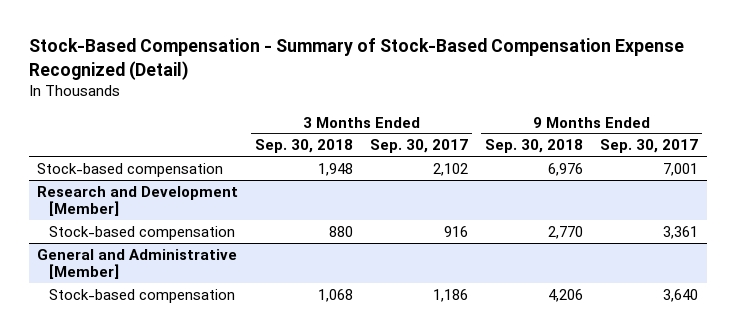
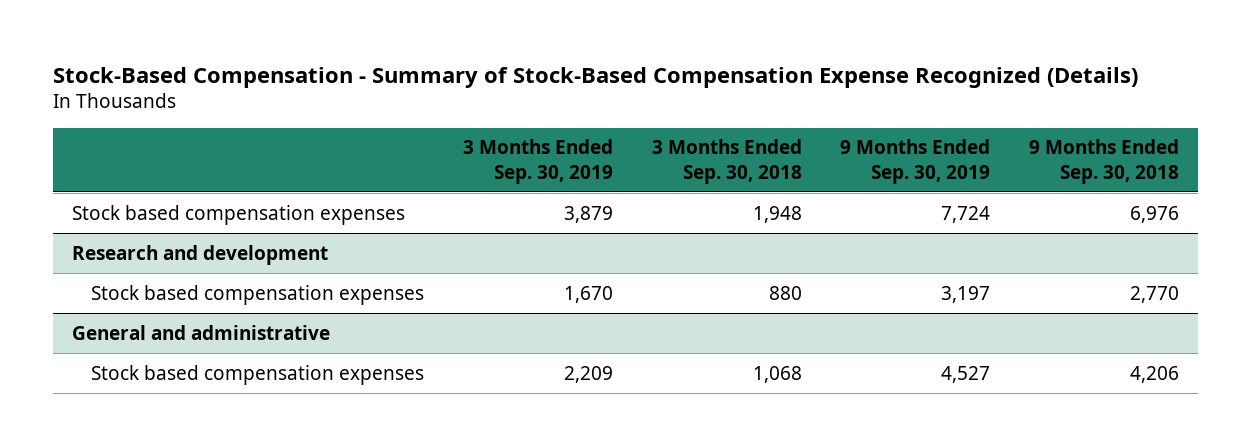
- Stock-Based Compensation - Summary of Stock-Based Compensation Expense Recognized (Detail)
+ Stock-Based Compensation - Summary of Stock-Based Compensation Expense Recognized (Details)
- | 3 Months Ended Sep. 30, 2018 | 3 Months Ended Sep. 30, 2017 | 9 Months Ended Sep. 30, 2018 | 9 Months Ended Sep. 30, 2017
+ | 3 Months Ended Sep. 30, 2019 | 3 Months Ended Sep. 30, 2018 | 9 Months Ended Sep. 30, 2019 | 9 Months Ended Sep. 30, 2018
- Stock-based compensation | 1,948 | 2,102 | 6,976 | 7,001
- Research and Development [Member]
- Stock-based compensation | 880 | 916 | 2,770 | 3,361
- General and Administrative [Member]
- Stock-based compensation | 1,068 | 1,186 | 4,206 | 3,640
+ Stock based compensation expenses | 3,879 | 1,948 | 7,724 | 6,976
+ Research and development
+ Stock based compensation expenses | 1,670 | 880 | 3,197 | 2,770
+ General and administrative
+ Stock based compensation expenses | 2,209 | 1,068 | 4,527 | 4,206

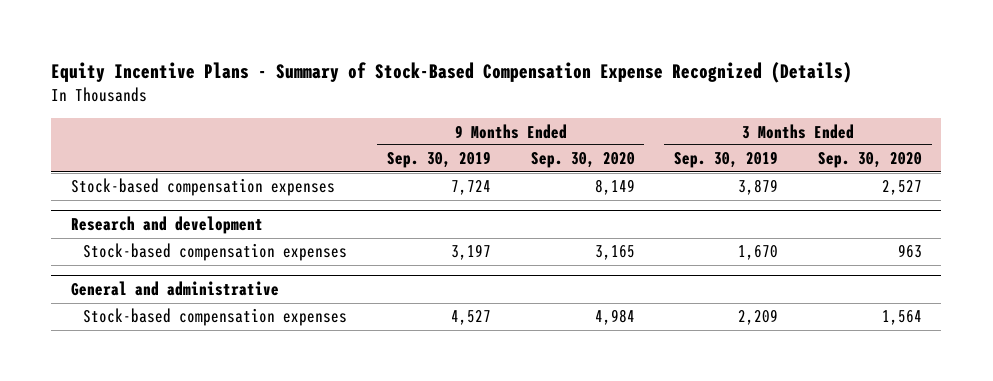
- Stock-Based Compensation - Summary of Stock-Based Compensation Expense Recognized (Details)
+ Equity Incentive Plans - Summary of Stock-Based Compensation Expense Recognized (Details)
- | 3 Months Ended Sep. 30, 2019 | 3 Months Ended Sep. 30, 2018 | 9 Months Ended Sep. 30, 2019 | 9 Months Ended Sep. 30, 2018
+ | 9 Months Ended Sep. 30, 2019 | 9 Months Ended Sep. 30, 2020 | 3 Months Ended Sep. 30, 2019 | 3 Months Ended Sep. 30, 2020
- Stock based compensation expenses | 3,879 | 1,948 | 7,724 | 6,976
+ Stock-based compensation expenses | 7,724 | 8,149 | 3,879 | 2,527
@ Research and development
- Stock based compensation expenses | 1,670 | 880 | 3,197 | 2,770
+ Stock-based compensation expenses | 3,197 | 3,165 | 1,670 | 963
@ General and administrative
- Stock based compensation expenses | 2,209 | 1,068 | 4,527 | 4,206
+ Stock-based compensation expenses | 4,527 | 4,984 | 2,209 | 1,564

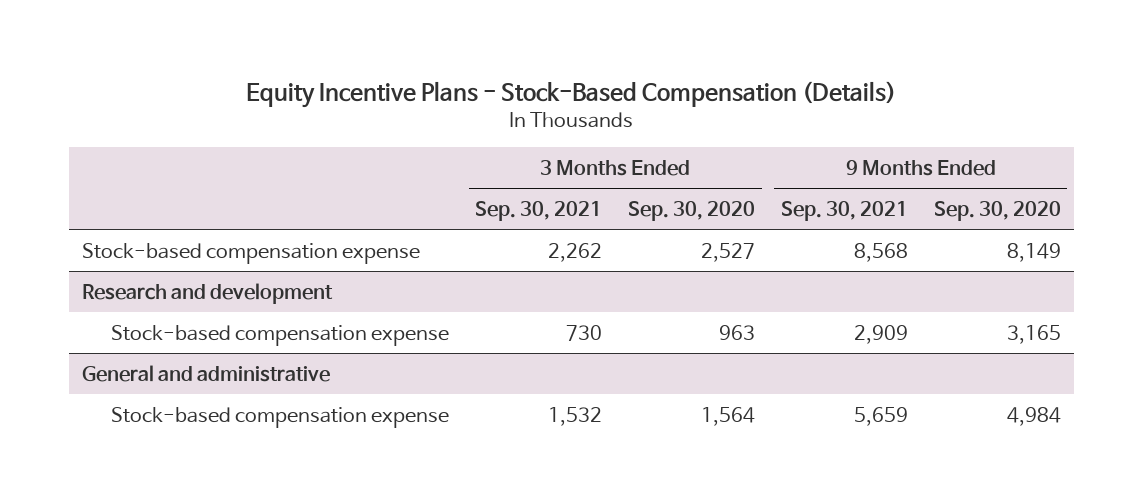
- Equity Incentive Plans - Summary of Stock-Based Compensation Expense Recognized (Details)
+ Equity Incentive Plans - Stock-Based Compensation (Details)
- | 9 Months Ended Sep. 30, 2019 | 9 Months Ended Sep. 30, 2020 | 3 Months Ended Sep. 30, 2019 | 3 Months Ended Sep. 30, 2020
+ | 3 Months Ended Sep. 30, 2021 | 3 Months Ended Sep. 30, 2020 | 9 Months Ended Sep. 30, 2021 | 9 Months Ended Sep. 30, 2020
- Stock-based compensation expenses | 7,724 | 8,149 | 3,879 | 2,527
+ Stock-based compensation expense | 2,262 | 2,527 | 8,568 | 8,149
@ Research and development
- Stock-based compensation expenses | 3,197 | 3,165 | 1,670 | 963
+ Stock-based compensation expense | 730 | 963 | 2,909 | 3,165
@ General and administrative
- Stock-based compensation expenses | 4,527 | 4,984 | 2,209 | 1,564
+ Stock-based compensation expense | 1,532 | 1,564 | 5,659 | 4,984

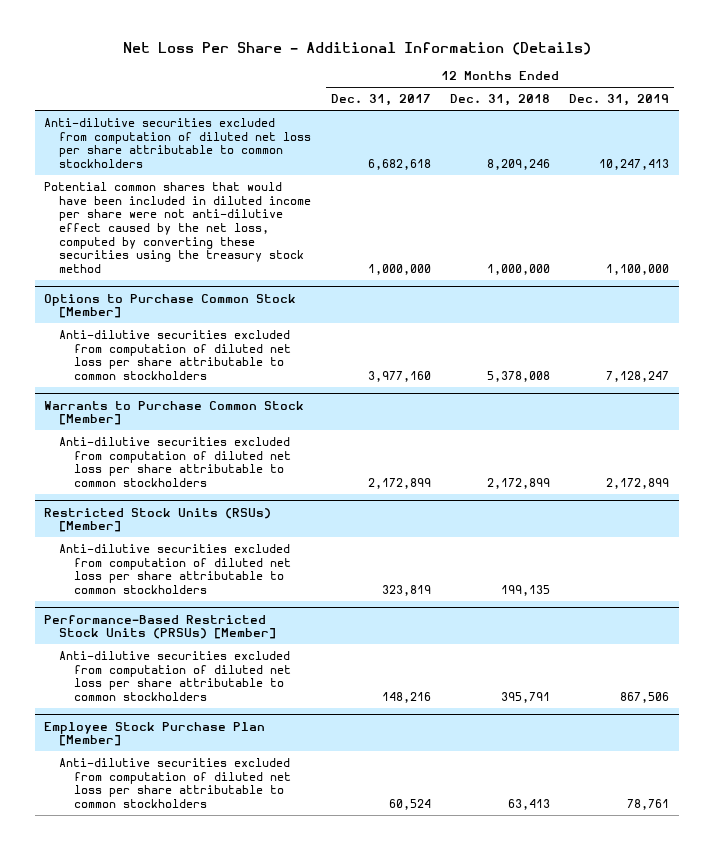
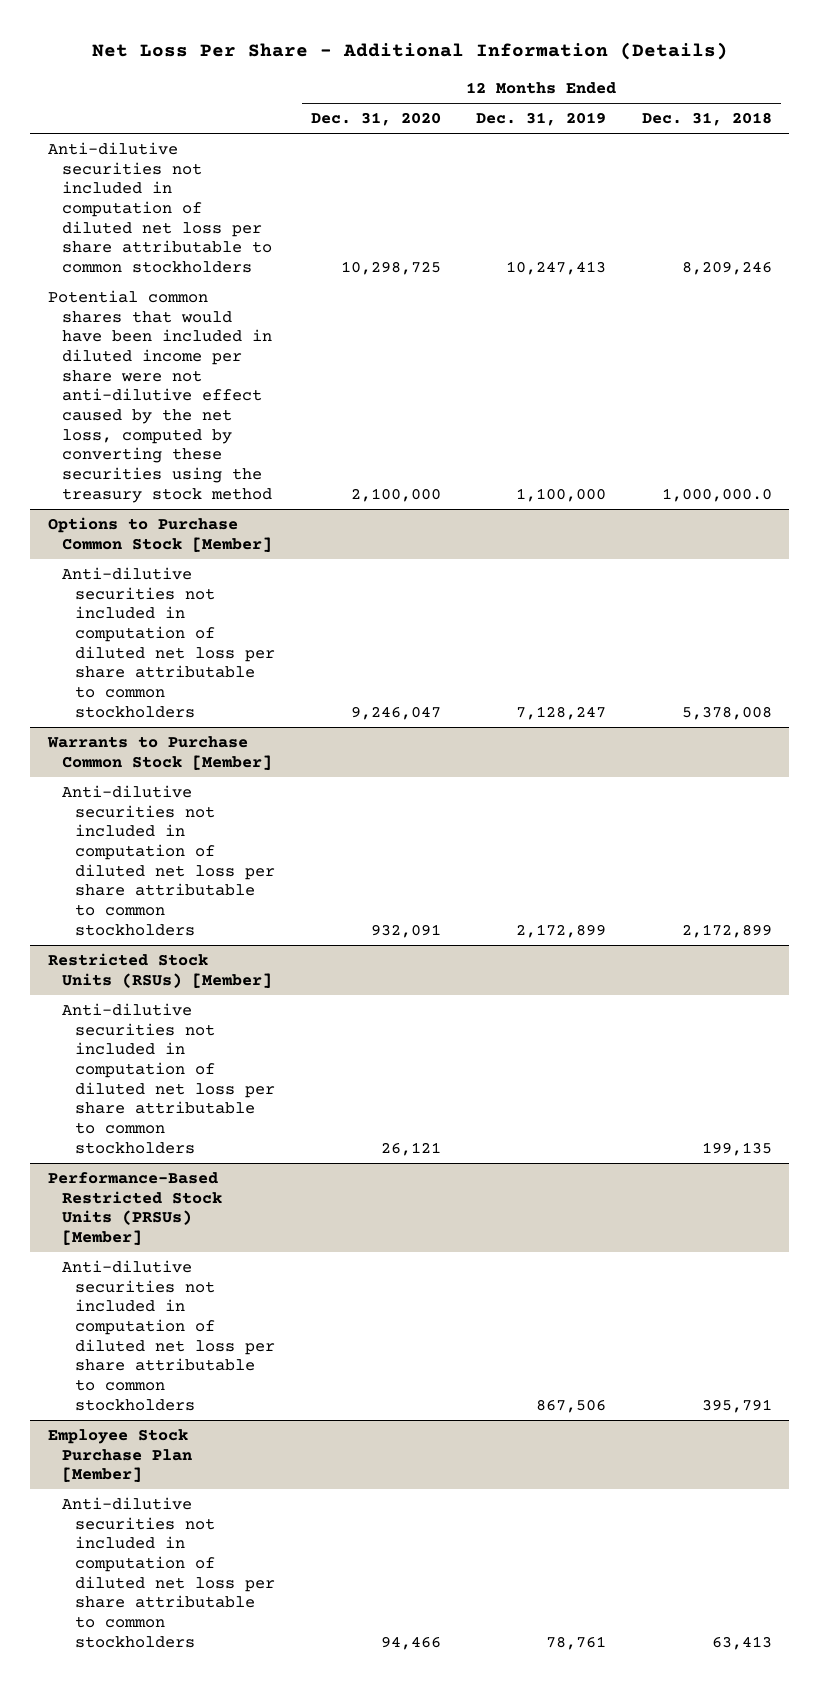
- | 12 Months Ended Dec. 31, 2017 | 12 Months Ended Dec. 31, 2018 | 12 Months Ended Dec. 31, 2019
+ | 12 Months Ended Dec. 31, 2020 | 12 Months Ended Dec. 31, 2019 | 12 Months Ended Dec. 31, 2018
- Anti-dilutive securities excluded from computation of diluted net loss per share attributable to common stockholders | 6,682,618 | 8,209,246 | 10,247,413
- Potential common shares that would have been included in diluted income per share were not anti-dilutive effect caused by the net loss, computed by converting these securities using the treasury stock method | 1,000,000 | 1,000,000 | 1,100,000
+ Anti-dilutive securities not included in computation of diluted net loss per share attributable to common stockholders | 10,298,725 | 10,247,413 | 8,209,246
+ Potential common shares that would have been included in diluted income per share were not anti-dilutive effect caused by the net loss, computed by converting these securities using the treasury stock method | 2,100,000 | 1,100,000 | 1,000,000.0
@ Options to Purchase Common Stock [Member]
- Anti-dilutive securities excluded from computation of diluted net loss per share attributable to common stockholders | 3,977,160 | 5,378,008 | 7,128,247
+ Anti-dilutive securities not included in computation of diluted net loss per share attributable to common stockholders | 9,246,047 | 7,128,247 | 5,378,008
@ Warrants to Purchase Common Stock [Member]
- Anti-dilutive securities excluded from computation of diluted net loss per share attributable to common stockholders | 2,172,899 | 2,172,899 | 2,172,899
+ Anti-dilutive securities not included in computation of diluted net loss per share attributable to common stockholders | 932,091 | 2,172,899 | 2,172,899
@ Restricted Stock Units (RSUs) [Member]
- Anti-dilutive securities excluded from computation of diluted net loss per share attributable to common stockholders | 323,819 | 199,135 |
+ Anti-dilutive securities not included in computation of diluted net loss per share attributable to common stockholders | 26,121 | | 199,135
@ Performance-Based Restricted Stock Units (PRSUs) [Member]
- Anti-dilutive securities excluded from computation of diluted net loss per share attributable to common stockholders | 148,216 | 395,791 | 867,506
+ Anti-dilutive securities not included in computation of diluted net loss per share attributable to common stockholders | | 867,506 | 395,791
@ Employee Stock Purchase Plan [Member]
- Anti-dilutive securities excluded from computation of diluted net loss per share attributable to common stockholders | 60,524 | 63,413 | 78,761
+ Anti-dilutive securities not included in computation of diluted net loss per share attributable to common stockholders | 94,466 | 78,761 | 63,413

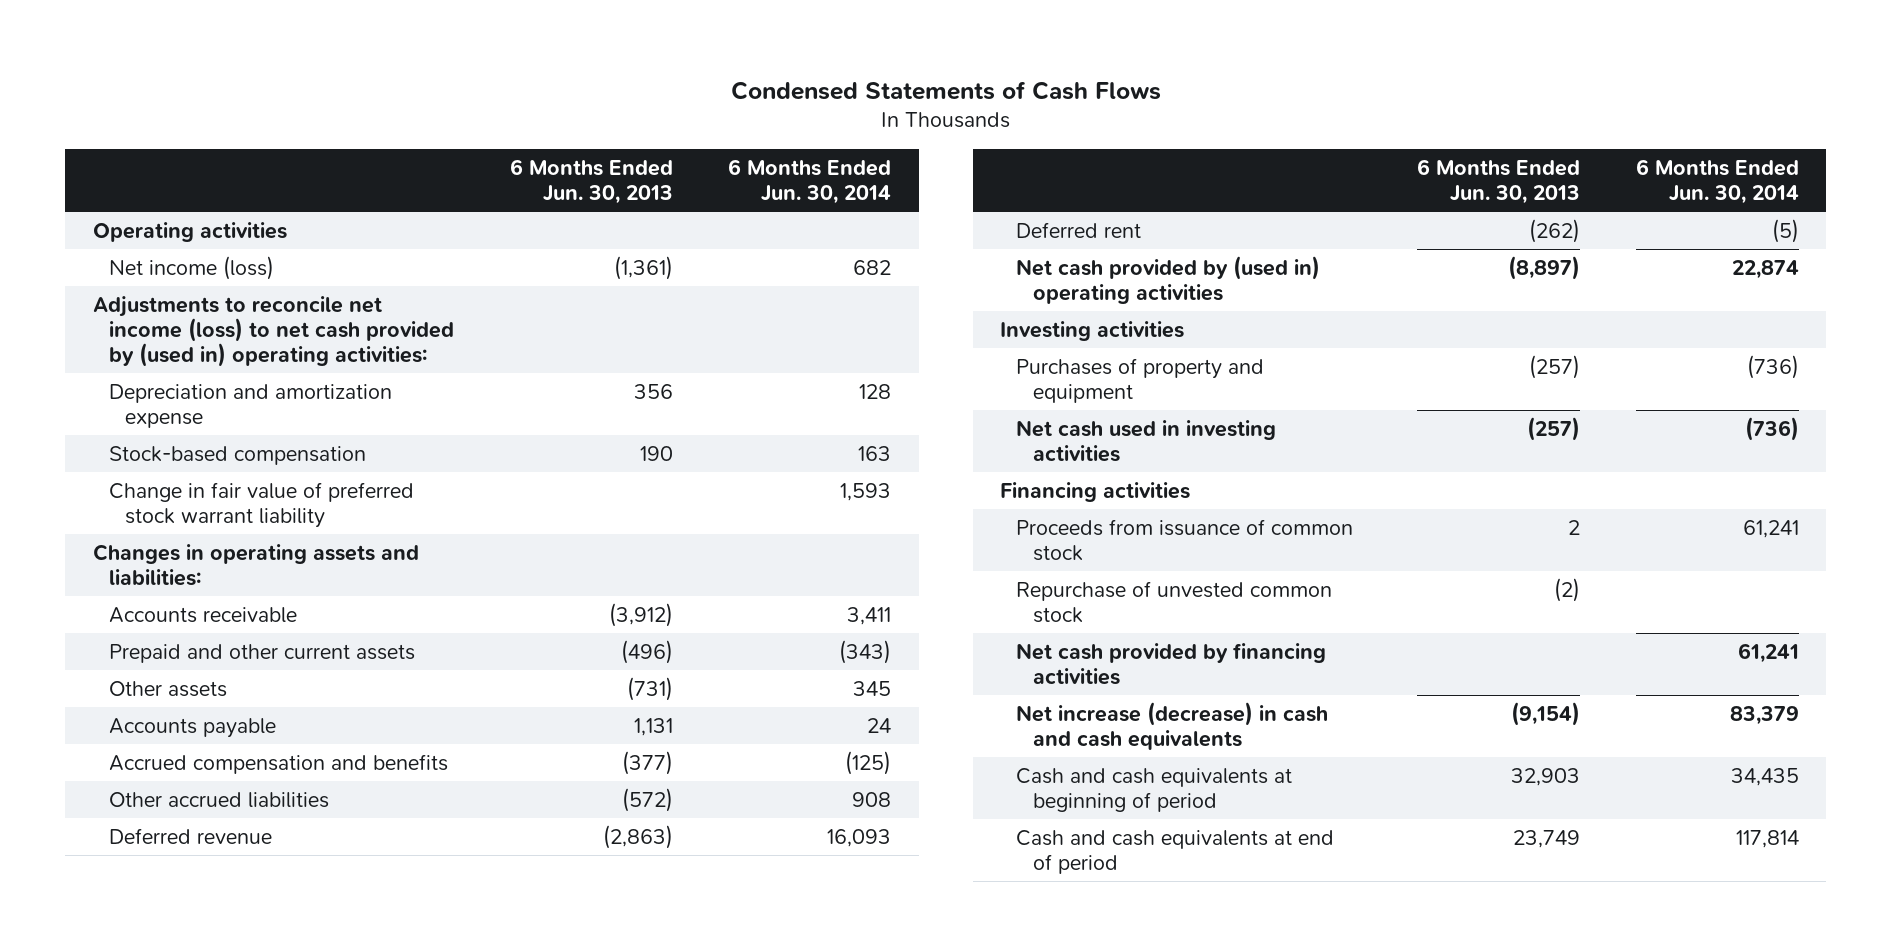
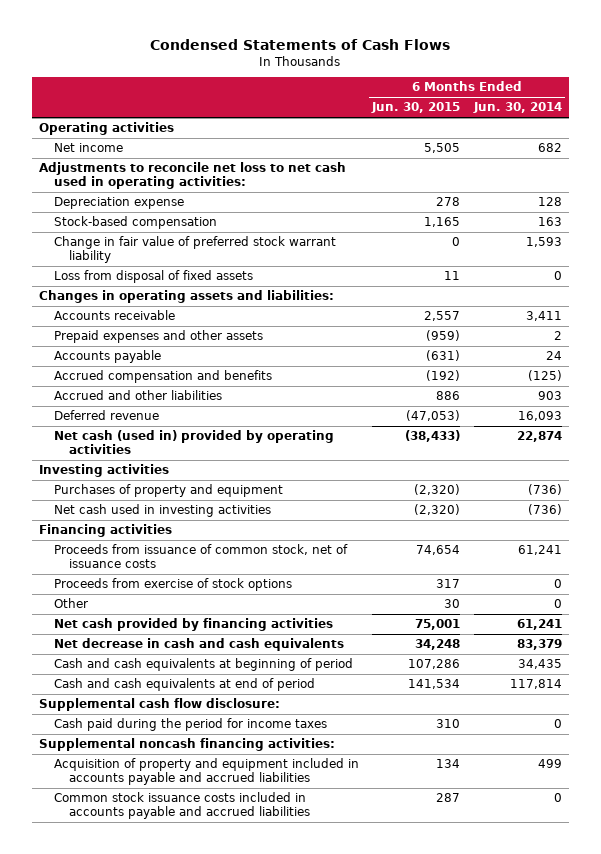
- | 6 Months Ended Jun. 30, 2013 | 6 Months Ended Jun. 30, 2014
+ | 6 Months Ended Jun. 30, 2015 | 6 Months Ended Jun. 30, 2014
- Net income (loss) | (1,361) | 682
- Adjustments to reconcile net income (loss) to net cash provided by (used in) operating activities:
- Depreciation and amortization expense | 356 | 128
+ Net income | 5,505 | 682
+ Adjustments to reconcile net loss to net cash used in operating activities:
+ Depreciation expense | 278 | 128
+ Loss from disposal of fixed assets | 11 | 0
- Prepaid and other current assets | (496) | (343)
- Other assets | (731) | 345
+ Prepaid expenses and other assets | (959) | 2
- Other accrued liabilities | (572) | 908
+ Accrued and other liabilities | 886 | 903
- Deferred rent | (262) | (5)
- Net cash provided by (used in) operating activities | (8,897) | 22,874
+ Net cash (used in) provided by operating activities | (38,433) | 22,874
- Proceeds from issuance of common stock | 2 | 61,241
- Repurchase of unvested common stock | (2) |
+ Proceeds from issuance of common stock, net of issuance costs | 74,654 | 61,241
+ Proceeds from exercise of stock options | 317 | 0
+ Other | 30 | 0
- Net increase (decrease) in cash and cash equivalents | (9,154) | 83,379
+ Net decrease in cash and cash equivalents | 34,248 | 83,379
+ Supplemental cash flow disclosure:
+ Cash paid during the period for income taxes | 310 | 0
+ Supplemental noncash financing activities:
+ Acquisition of property and equipment included in accounts payable and accrued liabilities | 134 | 499
+ Common stock issuance costs included in accounts payable and accrued liabilities | 287 | 0

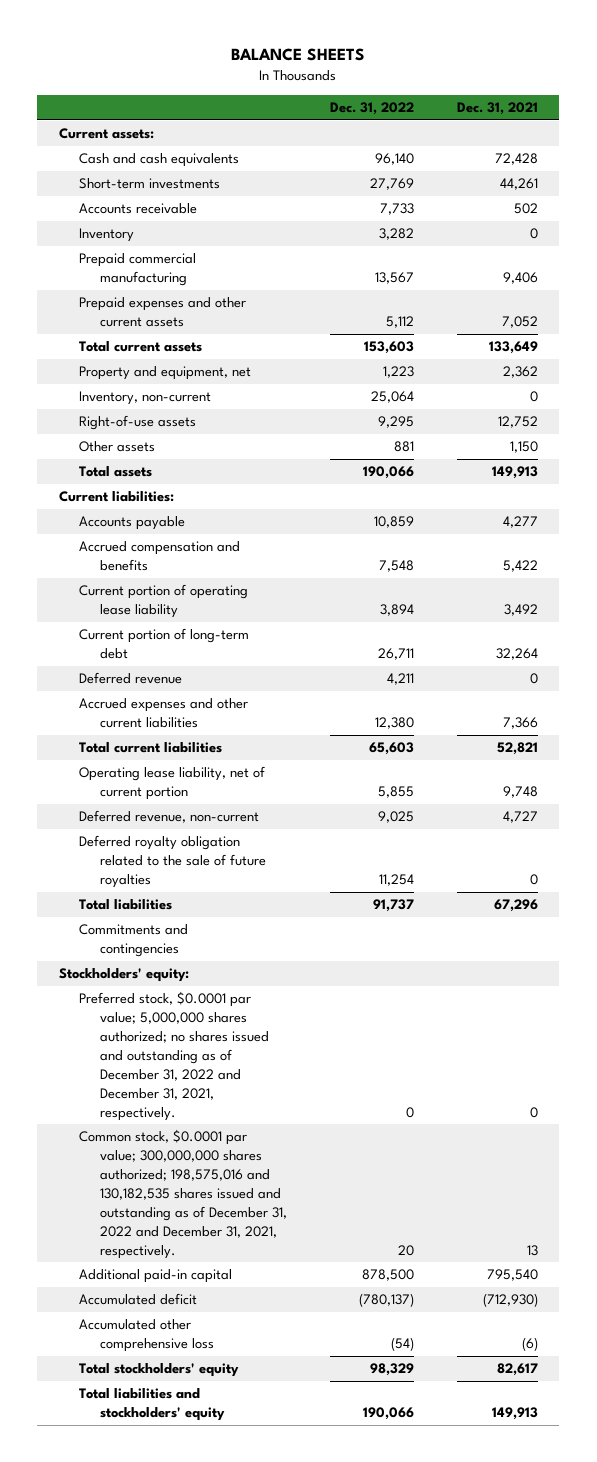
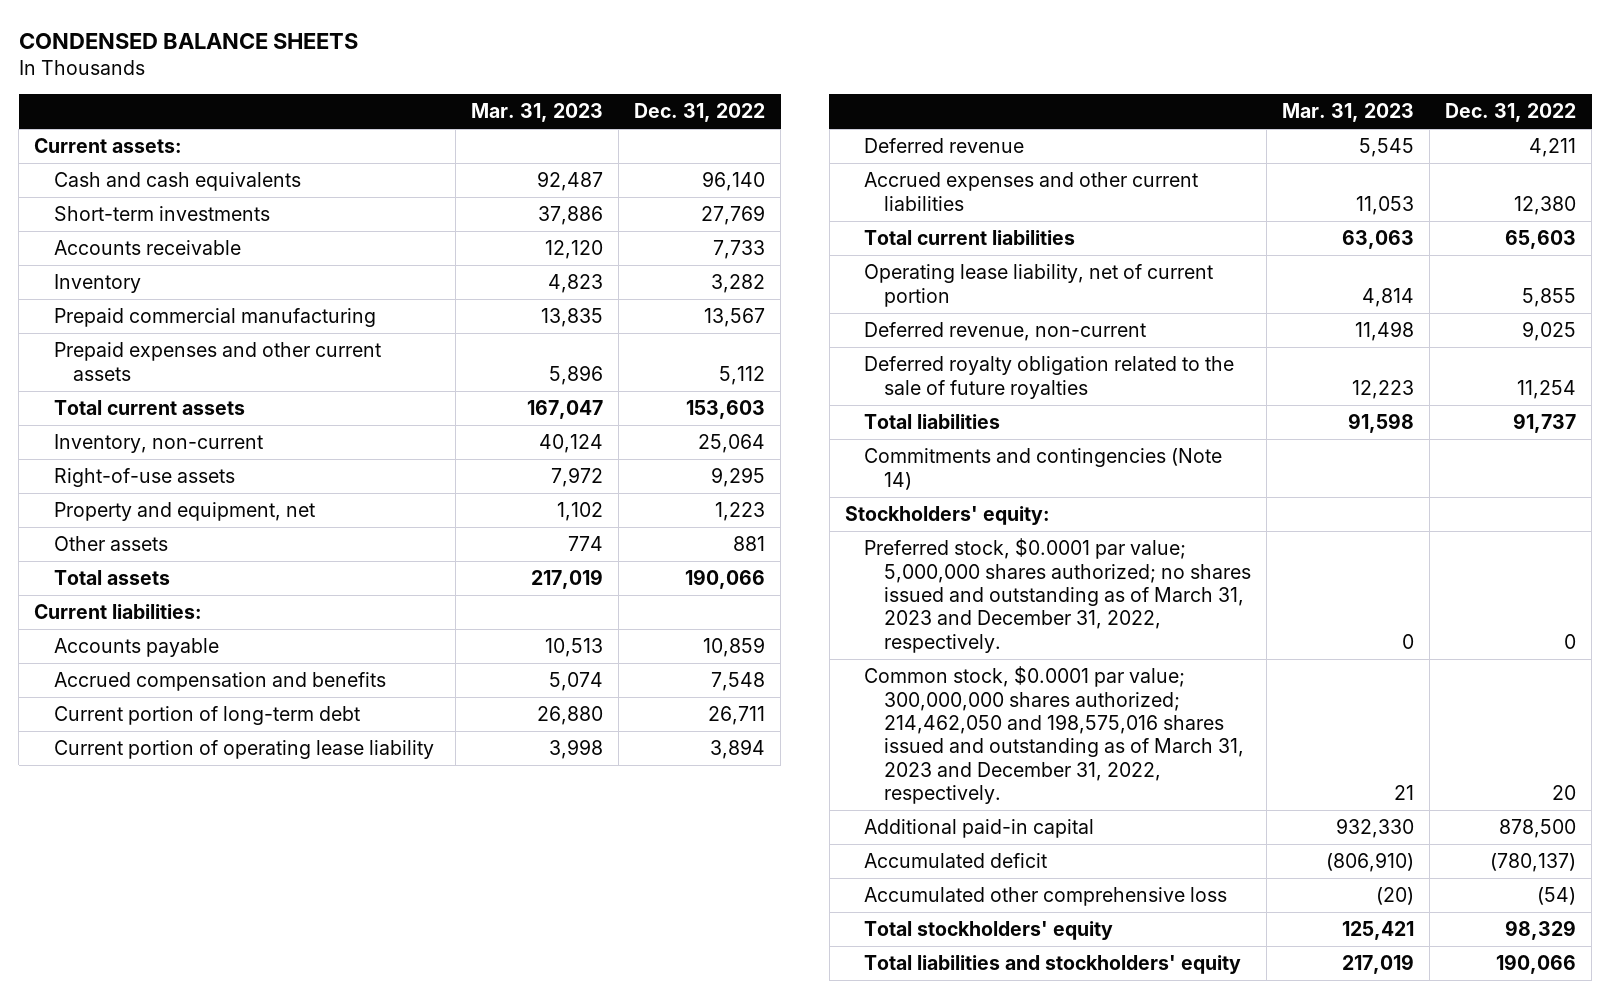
- BALANCE SHEETS
+ CONDENSED BALANCE SHEETS
- | Dec. 31, 2022 | Dec. 31, 2021
+ | Mar. 31, 2023 | Dec. 31, 2022
moved down: Property and equipment, net | 1,102 | 1,223
moved down: Current portion of operating lease liability | 3,998 | 3,894
- Commitments and contingencies
+ Commitments and contingencies (Note 14)
- Preferred stock, $0.0001 par value; 5,000,000 shares authorized; no shares issued and outstanding as of December 31, 2022 and December 31, 2021, respectively. | 0 | 0
- Common stock, $0.0001 par value; 300,000,000 shares authorized; 198,575,016 and 130,182,535 shares issued and outstanding as of December 31, 2022 and December 31, 2021, respectively. | 20 | 13
+ Preferred stock, $0.0001 par value; 5,000,000 shares authorized; no shares issued and outstanding as of March 31, 2023 and December 31, 2022, respectively. | 0 | 0
+ Common stock, $0.0001 par value; 300,000,000 shares authorized; 214,462,050 and 198,575,016 shares issued and outstanding as of March 31, 2023 and December 31, 2022, respectively. | 21 | 20

